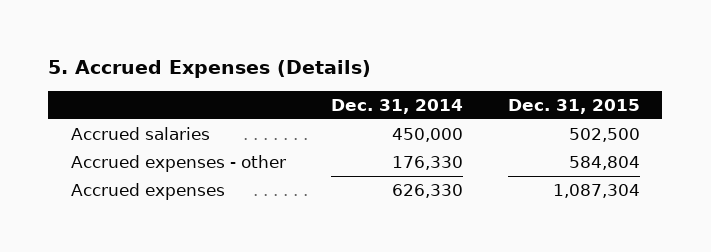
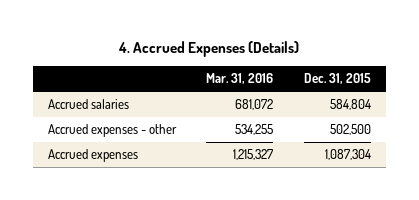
- 5. Accrued Expenses (Details)
+ 4. Accrued Expenses (Details)
- | Dec. 31, 2014 | Dec. 31, 2015
+ | Mar. 31, 2016 | Dec. 31, 2015
- Accrued salaries | 450,000 | 502,500
- Accrued expenses - other | 176,330 | 584,804
+ Accrued salaries | 681,072 | 584,804
+ Accrued expenses - other | 534,255 | 502,500

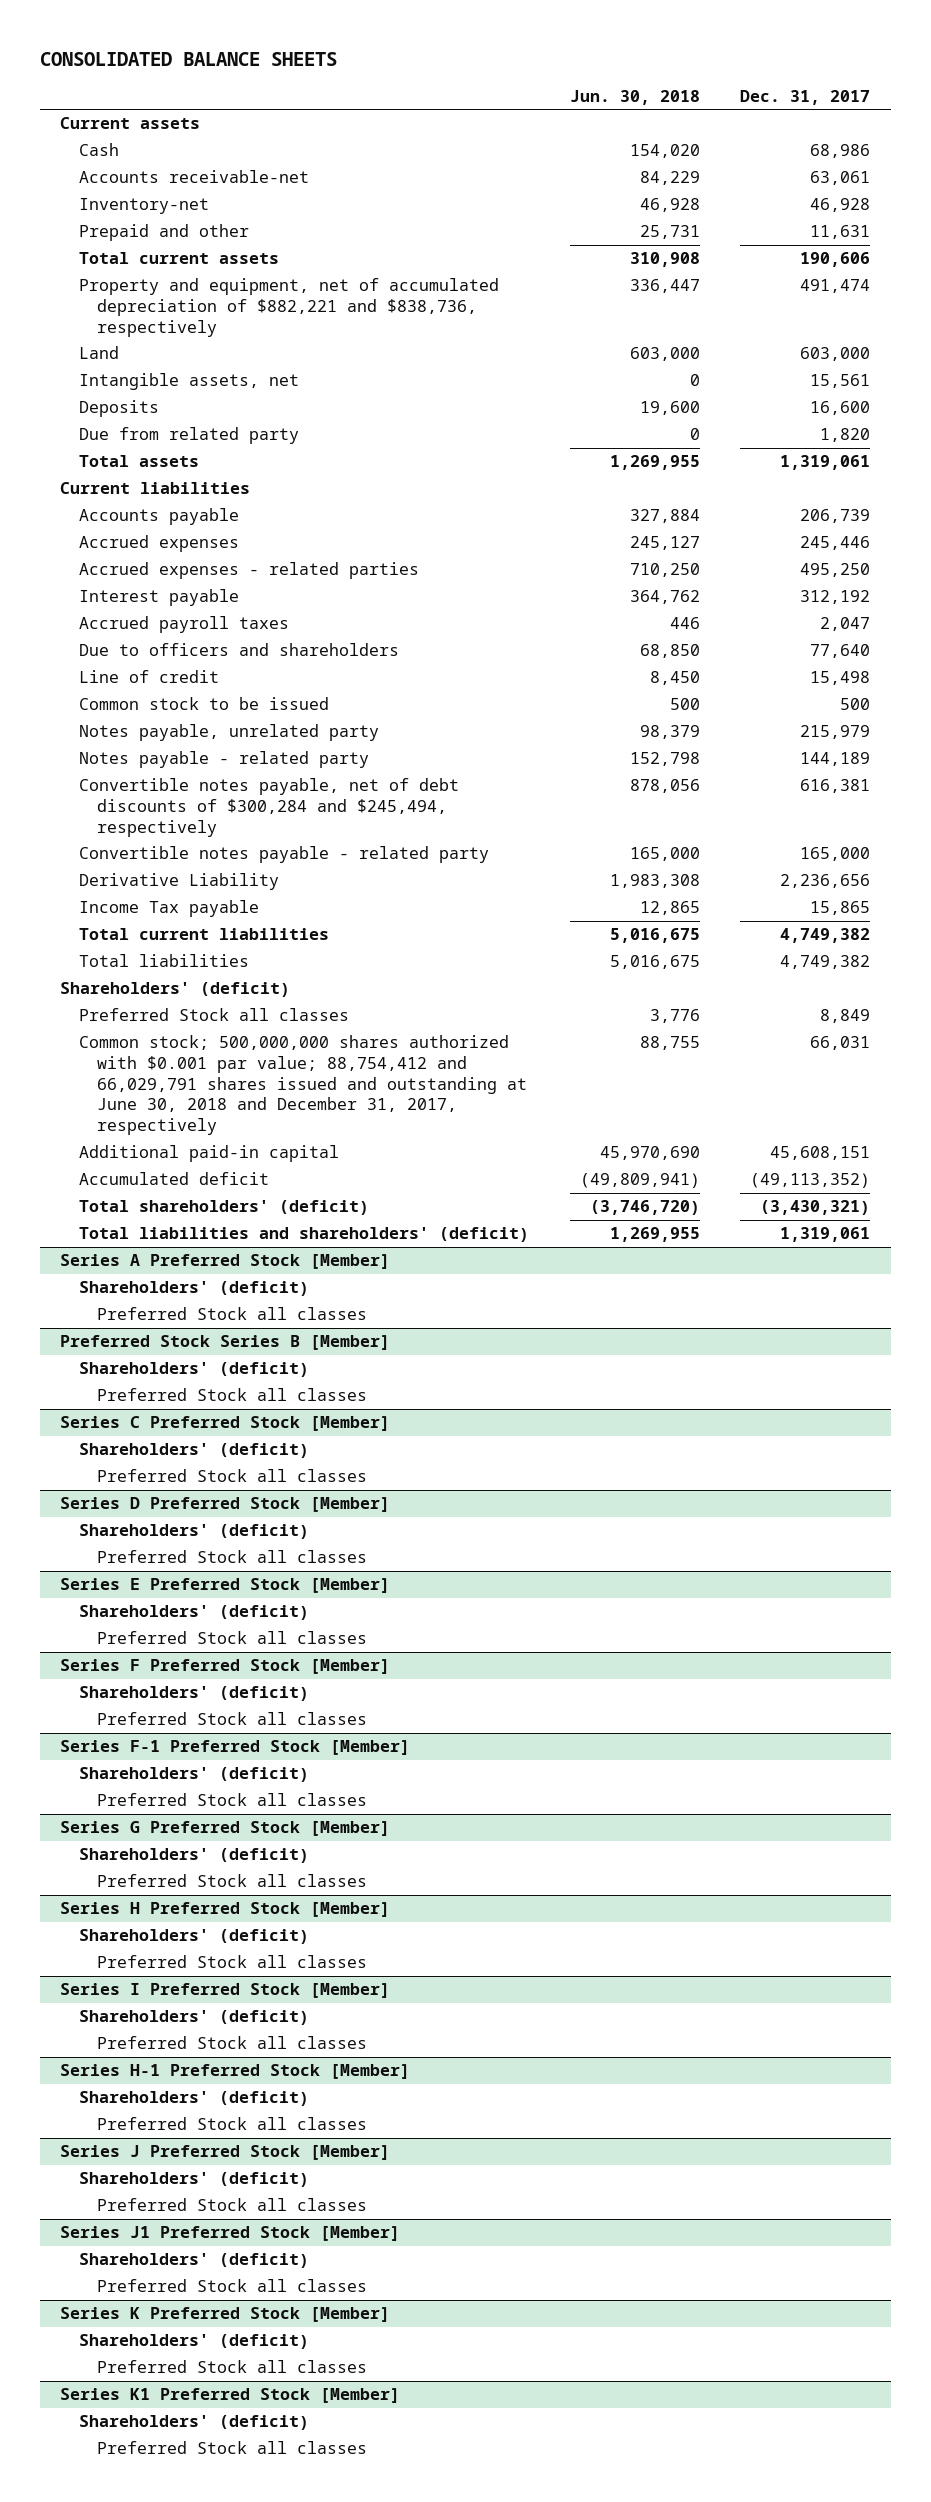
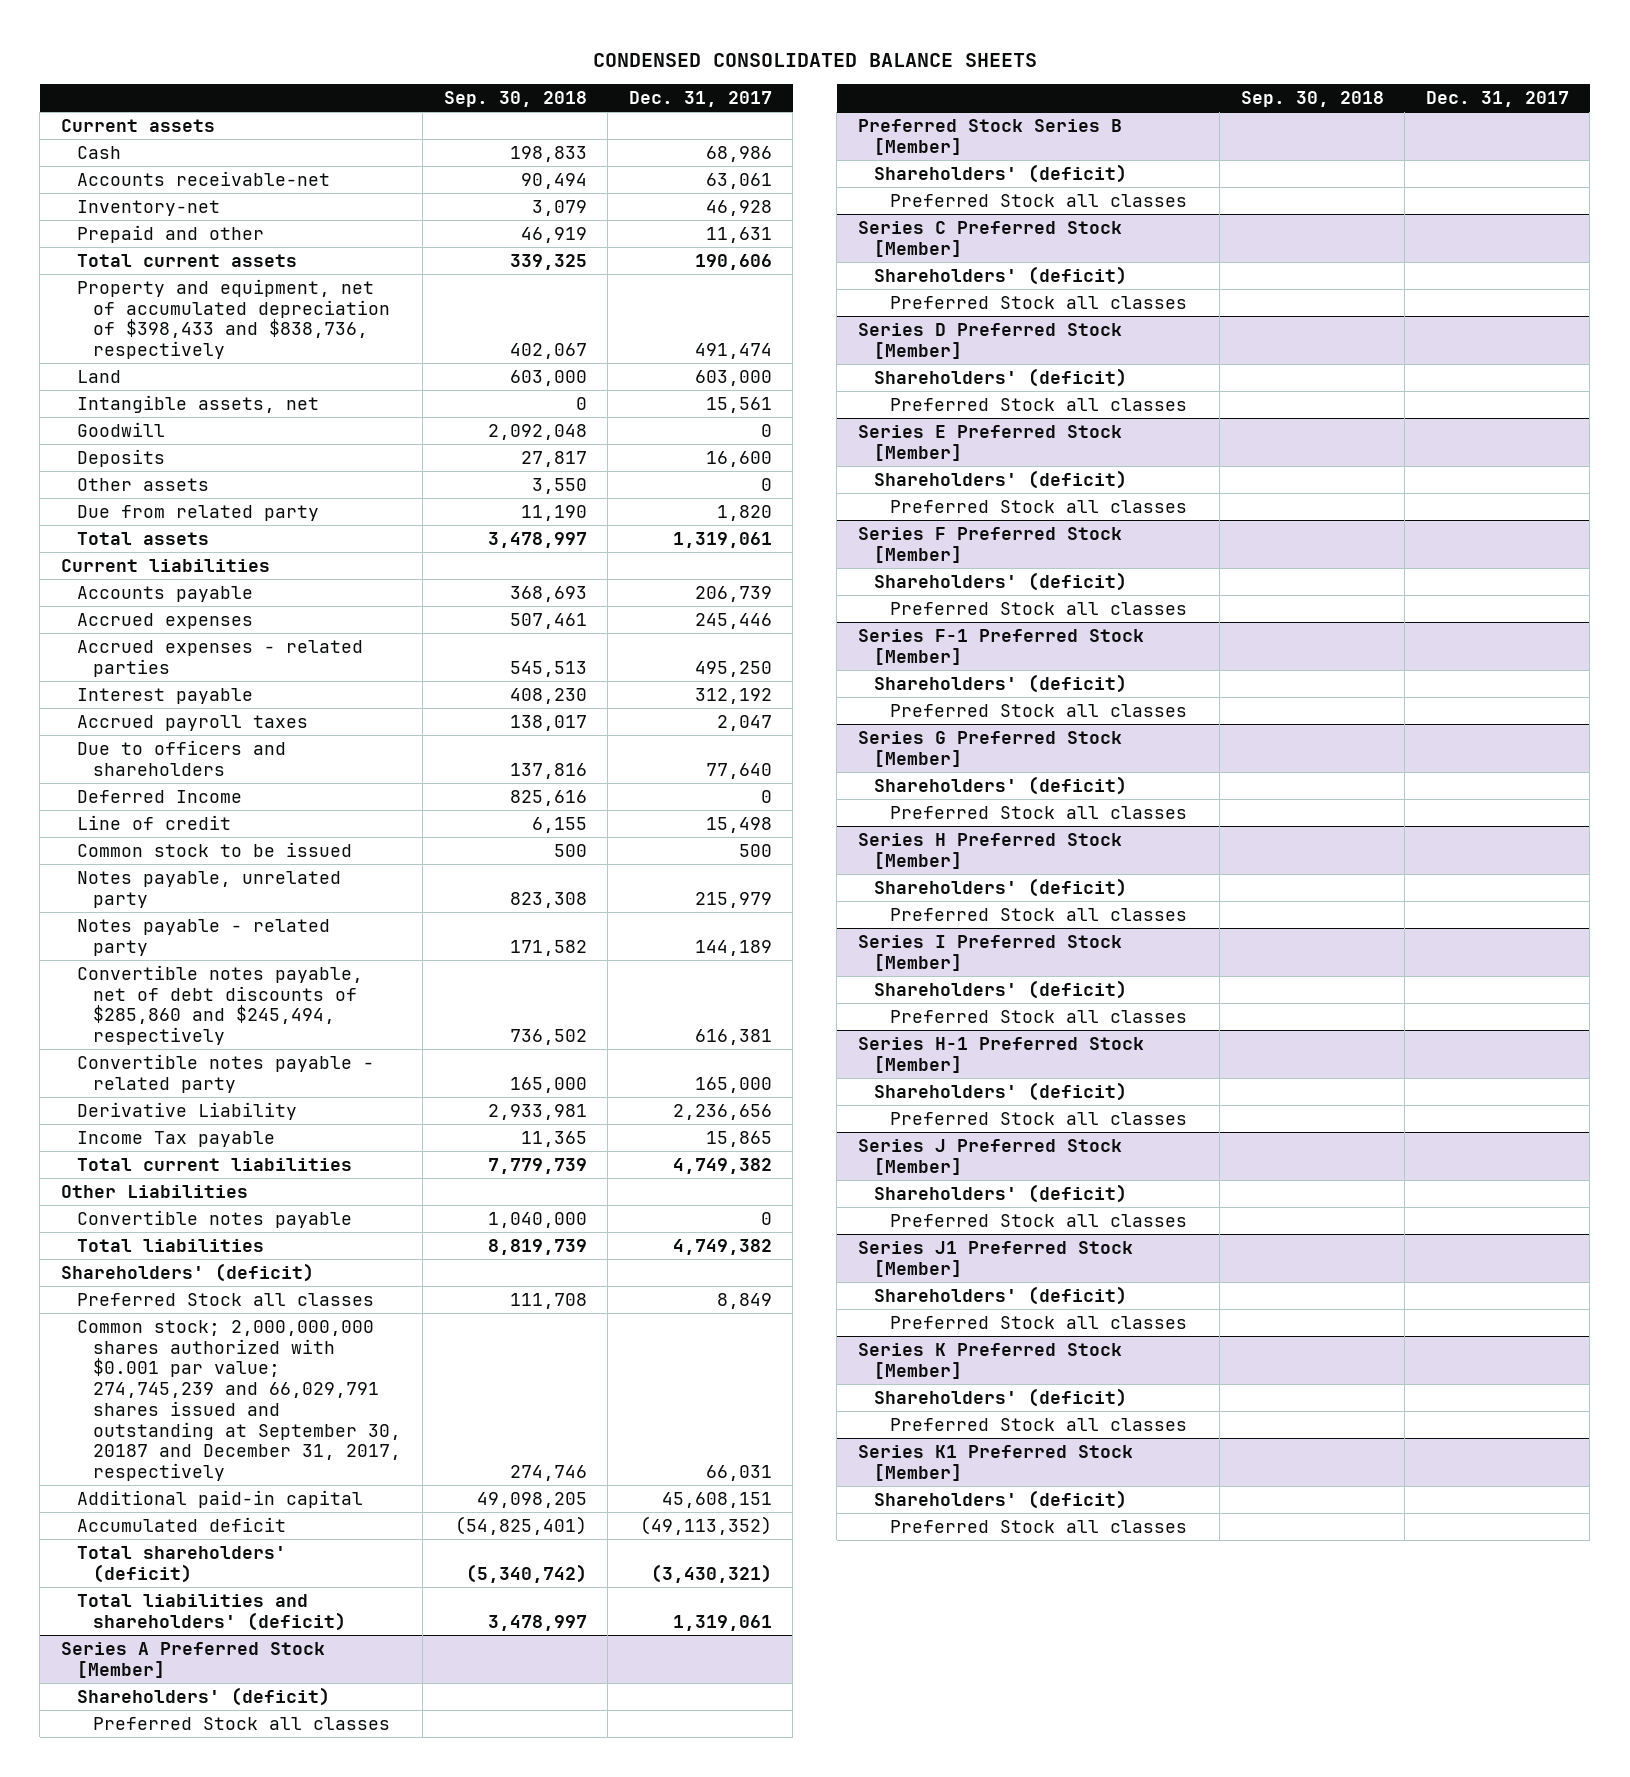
- CONSOLIDATED BALANCE SHEETS
+ CONDENSED CONSOLIDATED BALANCE SHEETS
- | Jun. 30, 2018 | Dec. 31, 2017
+ | Sep. 30, 2018 | Dec. 31, 2017
- Property and equipment, net of accumulated depreciation of $882,221 and $838,736, respectively | 336,447 | 491,474
+ Property and equipment, net of accumulated depreciation of $398,433 and $838,736, respectively | 402,067 | 491,474
+ Goodwill | 2,092,048 | 0
+ Other assets | 3,550 | 0
+ Deferred Income | 825,616 | 0
- Convertible notes payable, net of debt discounts of $300,284 and $245,494, respectively | 878,056 | 616,381
+ Convertible notes payable, net of debt discounts of $285,860 and $245,494, respectively | 736,502 | 616,381
+ Other Liabilities
+ Convertible notes payable | 1,040,000 | 0
- Common stock; 500,000,000 shares authorized with $0.001 par value; 88,754,412 and 66,029,791 shares issued and outstanding at June 30, 2018 and December 31, 2017, respectively | 88,755 | 66,031
+ Common stock; 2,000,000,000 shares authorized with $0.001 par value; 274,745,239 and 66,029,791 shares issued and outstanding at September 30, 20187 and December 31, 2017, respectively | 274,746 | 66,031

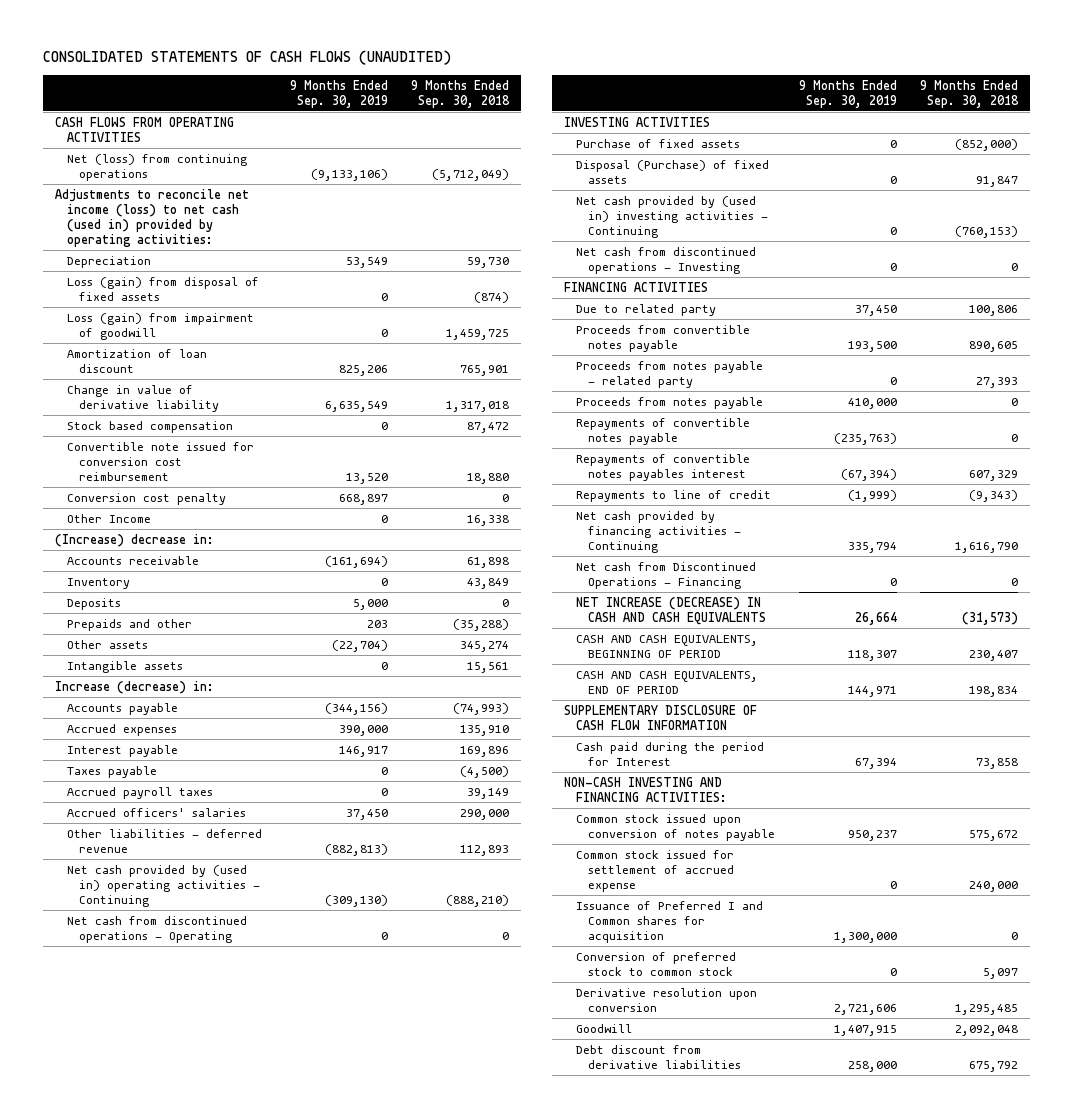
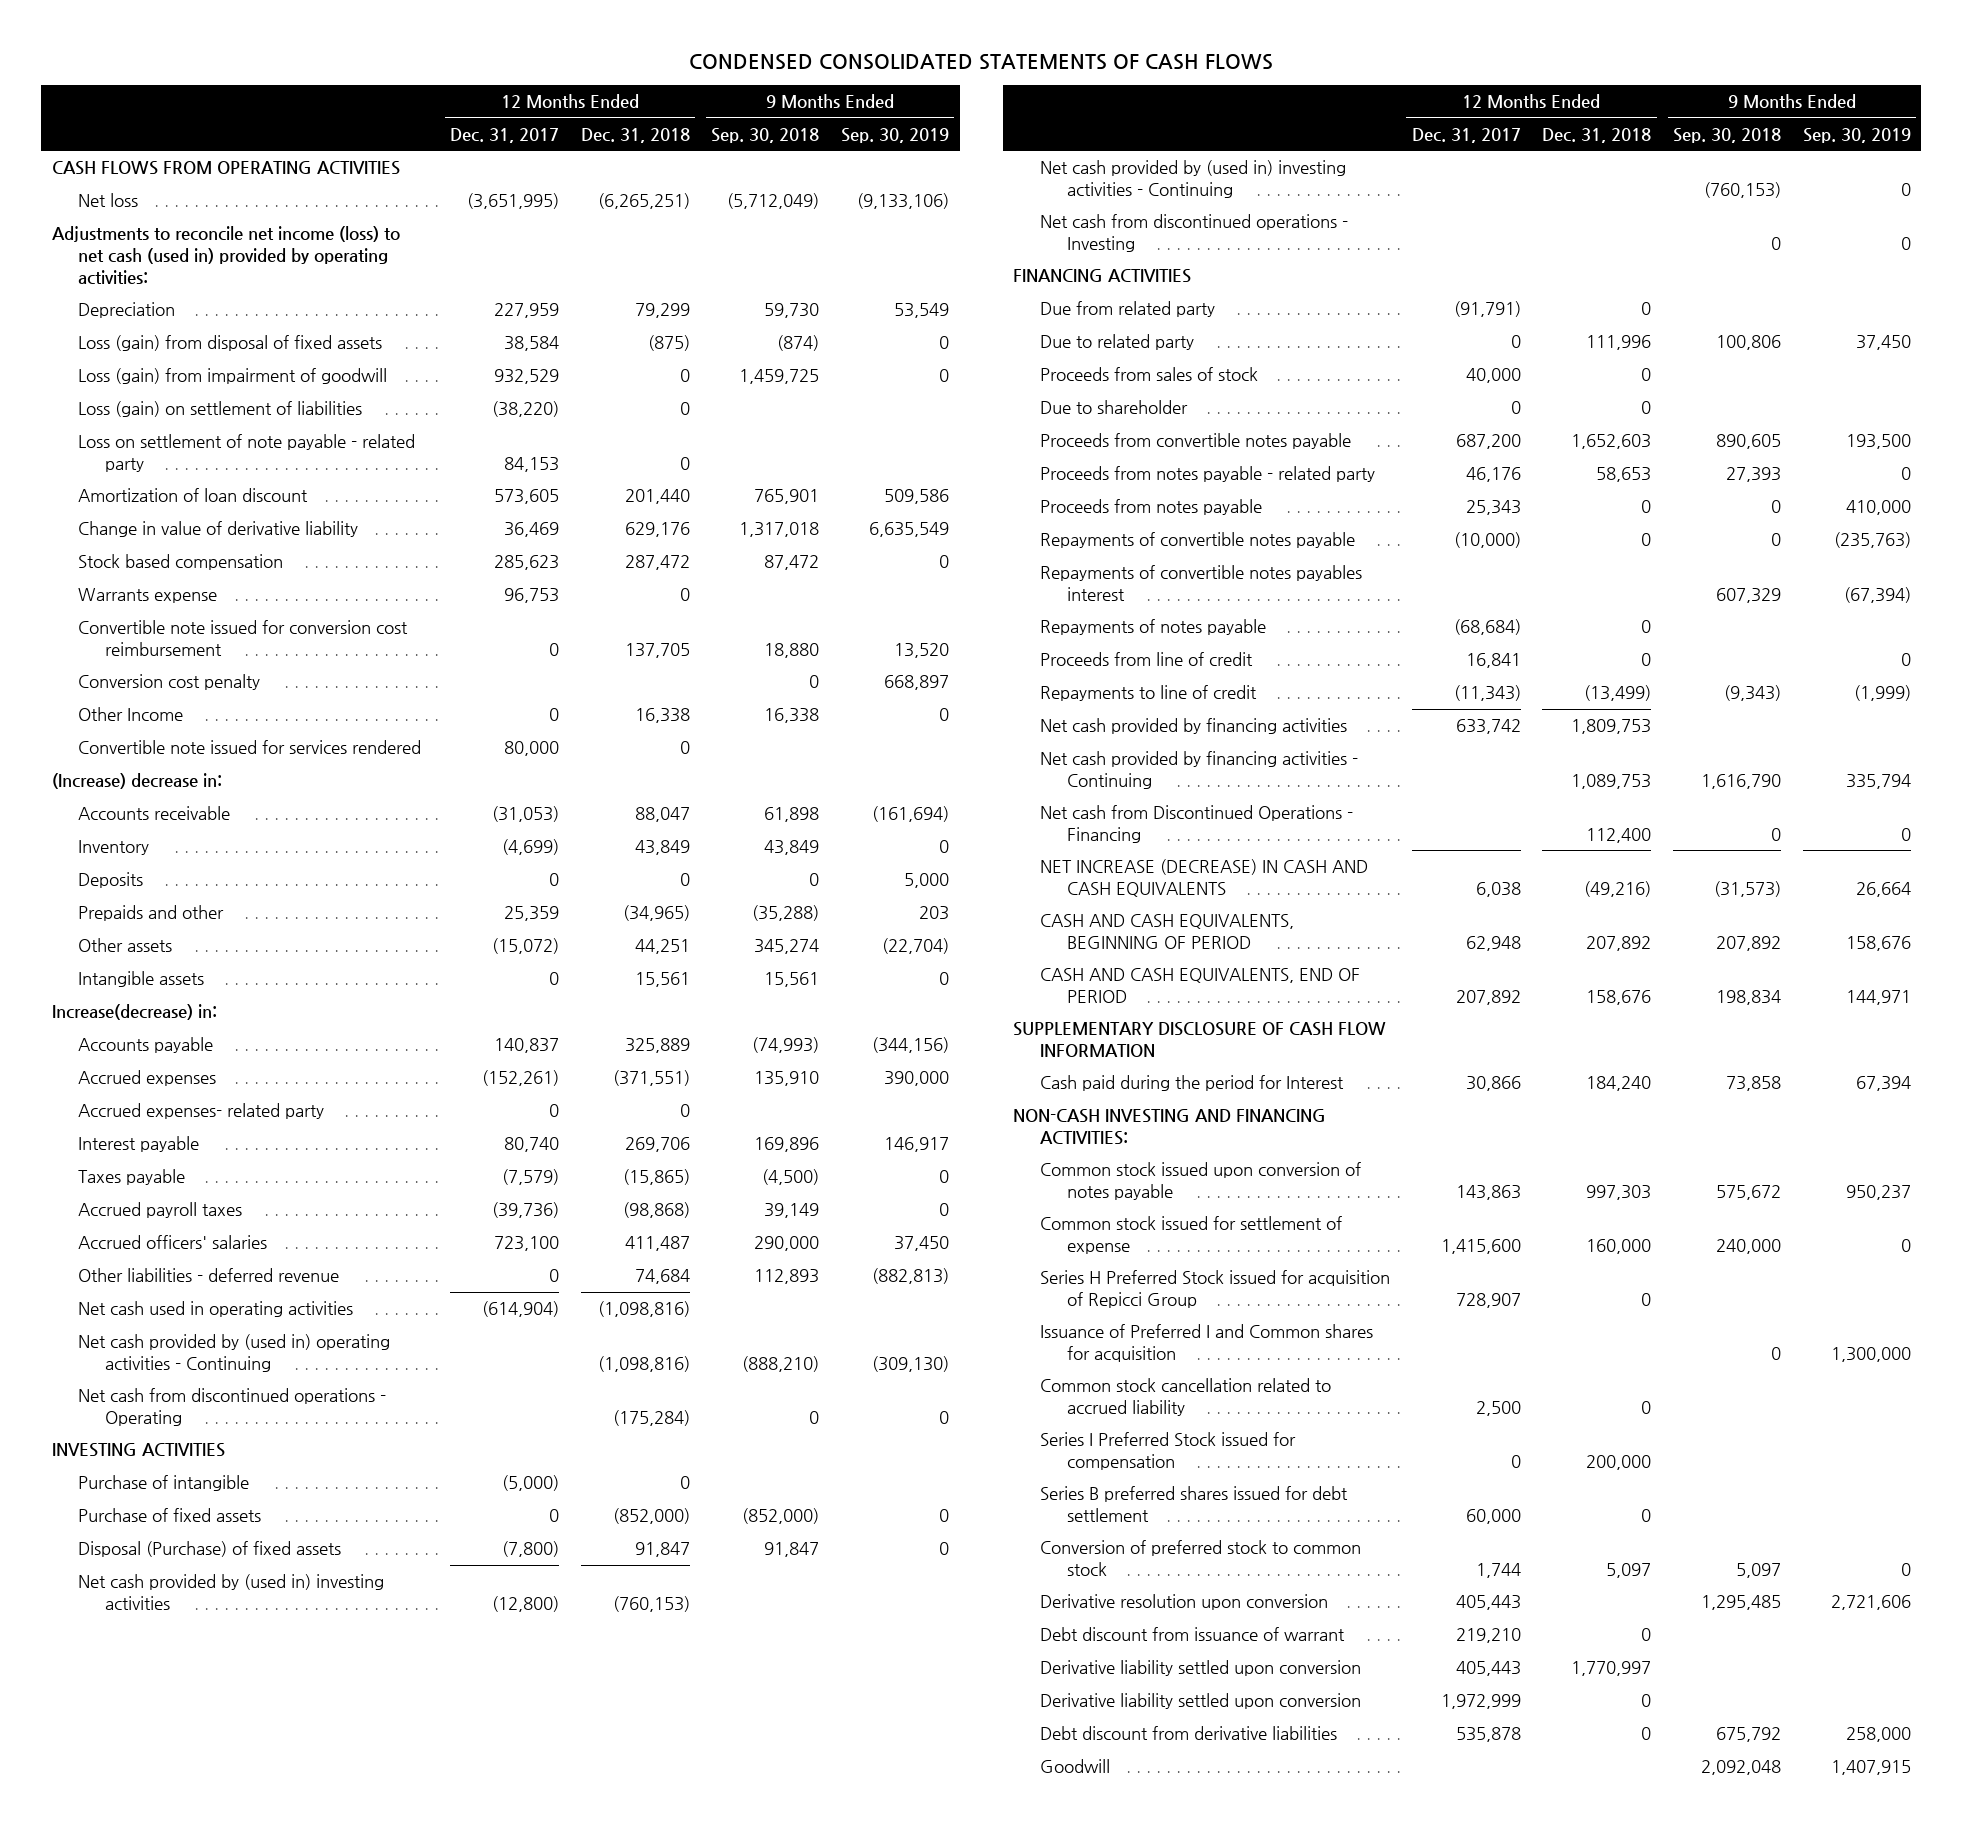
- CONSOLIDATED STATEMENTS OF CASH FLOWS (UNAUDITED)
+ CONDENSED CONSOLIDATED STATEMENTS OF CASH FLOWS
- | 9 Months Ended Sep. 30, 2019 | 9 Months Ended Sep. 30, 2018
+ | 12 Months Ended Dec. 31, 2017 | 12 Months Ended Dec. 31, 2018 | 9 Months Ended Sep. 30, 2018 | 9 Months Ended Sep. 30, 2019
- Net (loss) from continuing operations | (9,133,106) | (5,712,049)
+ Net loss | (3,651,995) | (6,265,251) | (5,712,049) | (9,133,106)
- Amortization of loan discount | 825,206 | 765,901
+ Loss (gain) on settlement of liabilities | (38,220) | 0 | |
+ Loss on settlement of note payable - related party | 84,153 | 0 | |
+ Amortization of loan discount | 573,605 | 201,440 | 765,901 | 509,586
+ Warrants expense | 96,753 | 0 | |
+ Convertible note issued for services rendered | 80,000 | 0 | |
- Increase (decrease) in:
+ Increase(decrease) in:
+ Accrued expenses- related party | 0 | 0 | |
+ Net cash used in operating activities | (614,904) | (1,098,816) | |
+ Purchase of intangible | (5,000) | 0 | |
+ Net cash provided by (used in) investing activities | (12,800) | (760,153) | |
+ Due from related party | (91,791) | 0 | |
+ Proceeds from sales of stock | 40,000 | 0 | |
+ Due to shareholder | 0 | 0 | |
+ Repayments of notes payable | (68,684) | 0 | |
+ Proceeds from line of credit | 16,841 | 0 | | 0
+ Net cash provided by financing activities | 633,742 | 1,809,753 | |
- CASH AND CASH EQUIVALENTS, BEGINNING OF PERIOD | 118,307 | 230,407
+ CASH AND CASH EQUIVALENTS, BEGINNING OF PERIOD | 62,948 | 207,892 | 207,892 | 158,676
- Common stock issued for settlement of accrued expense | 0 | 240,000
+ Common stock issued for settlement of expense | 1,415,600 | 160,000 | 240,000 | 0
+ Series H Preferred Stock issued for acquisition of Repicci Group | 728,907 | 0 | |
+ Common stock cancellation related to accrued liability | 2,500 | 0 | |
+ Series I Preferred Stock issued for compensation | 0 | 200,000 | |
+ Series B preferred shares issued for debt settlement | 60,000 | 0 | |
+ Debt discount from issuance of warrant | 219,210 | 0 | |
+ Derivative liability settled upon conversion | 405,443 | 1,770,997 | |
+ Derivative liability settled upon conversion | 1,972,999 | 0 | |
moved down: Goodwill | | | 2,092,048 | 1,407,915

